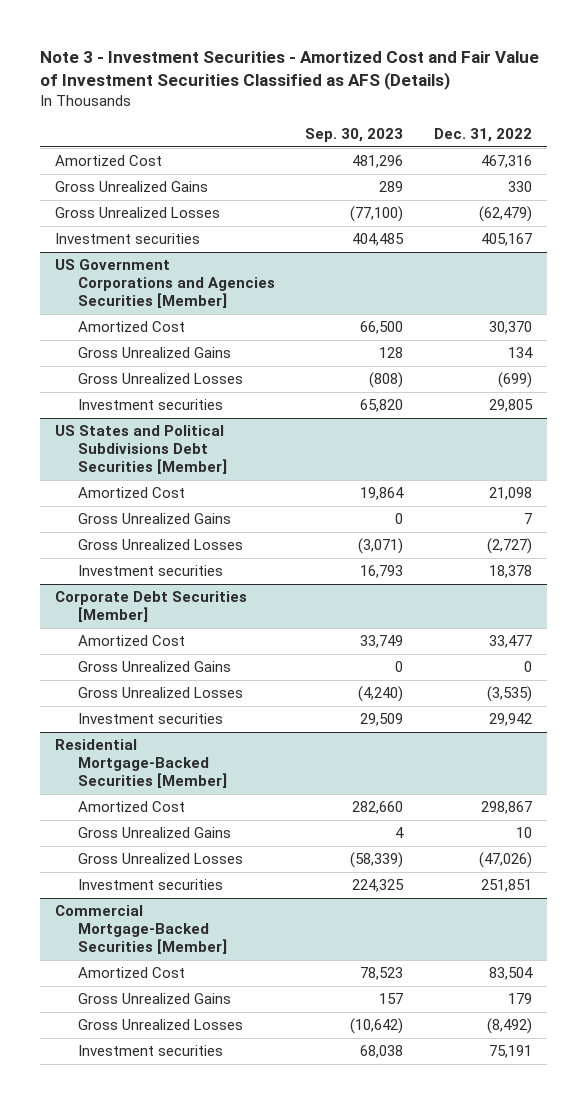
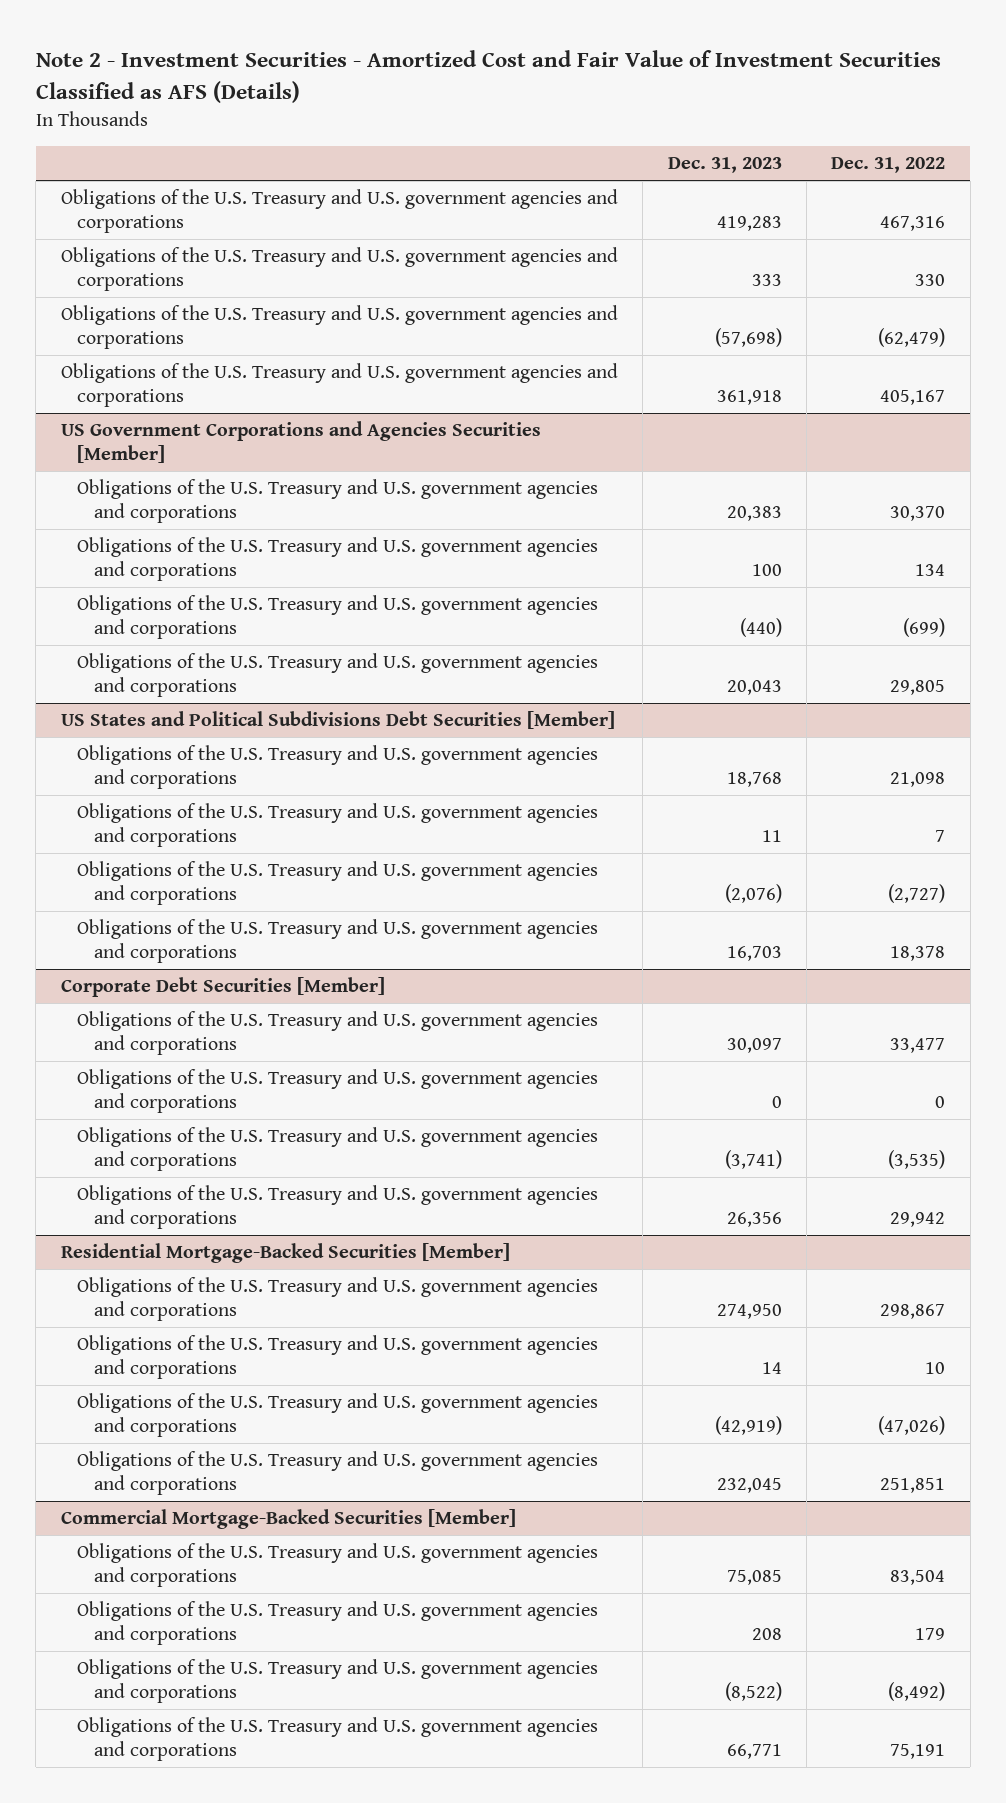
- Note 3 - Investment Securities - Amortized Cost and Fair Value of Investment Securities Classified as AFS (Details)
+ Note 2 - Investment Securities - Amortized Cost and Fair Value of Investment Securities Classified as AFS (Details)
- | Sep. 30, 2023 | Dec. 31, 2022
+ | Dec. 31, 2023 | Dec. 31, 2022
- Amortized Cost | 481,296 | 467,316
- Gross Unrealized Gains | 289 | 330
- Gross Unrealized Losses | (77,100) | (62,479)
- Investment securities | 404,485 | 405,167
+ Obligations of the U.S. Treasury and U.S. government agencies and corporations | 419,283 | 467,316
+ Obligations of the U.S. Treasury and U.S. government agencies and corporations | 333 | 330
+ Obligations of the U.S. Treasury and U.S. government agencies and corporations | (57,698) | (62,479)
+ Obligations of the U.S. Treasury and U.S. government agencies and corporations | 361,918 | 405,167
@ US Government Corporations and Agencies Securities [Member]
- Amortized Cost | 66,500 | 30,370
- Gross Unrealized Gains | 128 | 134
- Gross Unrealized Losses | (808) | (699)
- Investment securities | 65,820 | 29,805
+ Obligations of the U.S. Treasury and U.S. government agencies and corporations | 20,383 | 30,370
+ Obligations of the U.S. Treasury and U.S. government agencies and corporations | 100 | 134
+ Obligations of the U.S. Treasury and U.S. government agencies and corporations | (440) | (699)
+ Obligations of the U.S. Treasury and U.S. government agencies and corporations | 20,043 | 29,805
@ US States and Political Subdivisions Debt Securities [Member]
- Amortized Cost | 19,864 | 21,098
- Gross Unrealized Gains | 0 | 7
- Gross Unrealized Losses | (3,071) | (2,727)
- Investment securities | 16,793 | 18,378
+ Obligations of the U.S. Treasury and U.S. government agencies and corporations | 18,768 | 21,098
+ Obligations of the U.S. Treasury and U.S. government agencies and corporations | 11 | 7
+ Obligations of the U.S. Treasury and U.S. government agencies and corporations | (2,076) | (2,727)
+ Obligations of the U.S. Treasury and U.S. government agencies and corporations | 16,703 | 18,378
@ Corporate Debt Securities [Member]
- Amortized Cost | 33,749 | 33,477
- Gross Unrealized Gains | 0 | 0
- Gross Unrealized Losses | (4,240) | (3,535)
- Investment securities | 29,509 | 29,942
+ Obligations of the U.S. Treasury and U.S. government agencies and corporations | 30,097 | 33,477
+ Obligations of the U.S. Treasury and U.S. government agencies and corporations | 0 | 0
+ Obligations of the U.S. Treasury and U.S. government agencies and corporations | (3,741) | (3,535)
+ Obligations of the U.S. Treasury and U.S. government agencies and corporations | 26,356 | 29,942
@ Residential Mortgage-Backed Securities [Member]
- Amortized Cost | 282,660 | 298,867
- Gross Unrealized Gains | 4 | 10
- Gross Unrealized Losses | (58,339) | (47,026)
- Investment securities | 224,325 | 251,851
+ Obligations of the U.S. Treasury and U.S. government agencies and corporations | 274,950 | 298,867
+ Obligations of the U.S. Treasury and U.S. government agencies and corporations | 14 | 10
+ Obligations of the U.S. Treasury and U.S. government agencies and corporations | (42,919) | (47,026)
+ Obligations of the U.S. Treasury and U.S. government agencies and corporations | 232,045 | 251,851
@ Commercial Mortgage-Backed Securities [Member]
- Amortized Cost | 78,523 | 83,504
- Gross Unrealized Gains | 157 | 179
- Gross Unrealized Losses | (10,642) | (8,492)
- Investment securities | 68,038 | 75,191
+ Obligations of the U.S. Treasury and U.S. government agencies and corporations | 75,085 | 83,504
+ Obligations of the U.S. Treasury and U.S. government agencies and corporations | 208 | 179
+ Obligations of the U.S. Treasury and U.S. government agencies and corporations | (8,522) | (8,492)
+ Obligations of the U.S. Treasury and U.S. government agencies and corporations | 66,771 | 75,191

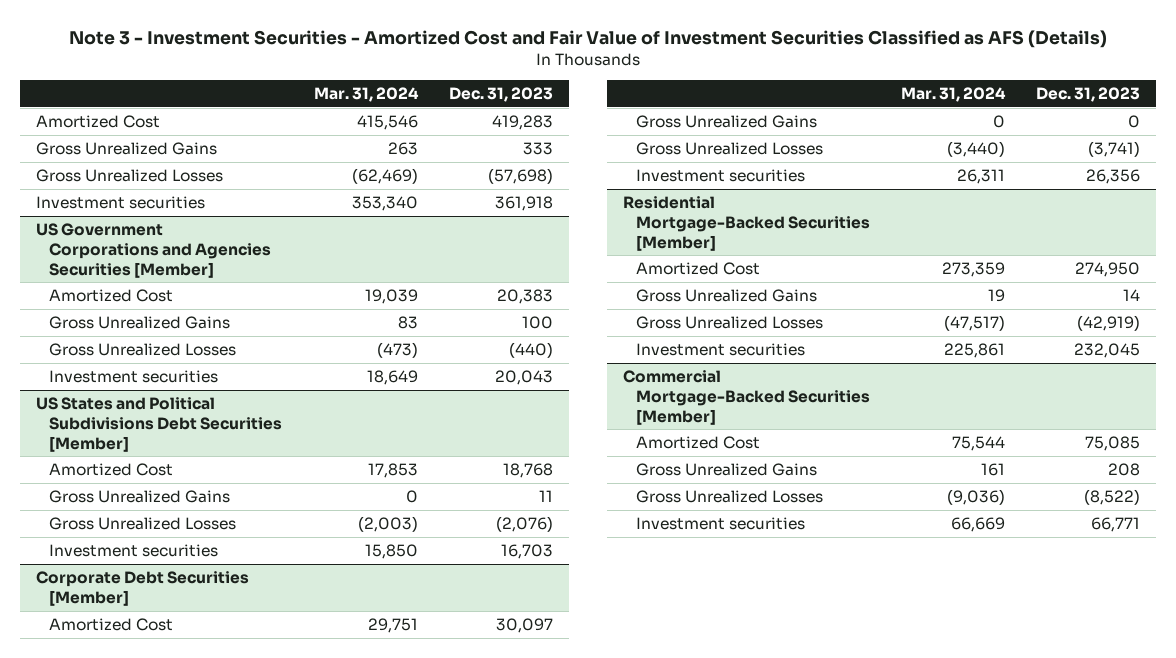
- Note 2 - Investment Securities - Amortized Cost and Fair Value of Investment Securities Classified as AFS (Details)
+ Note 3 - Investment Securities - Amortized Cost and Fair Value of Investment Securities Classified as AFS (Details)
- | Dec. 31, 2023 | Dec. 31, 2022
+ | Mar. 31, 2024 | Dec. 31, 2023
- Obligations of the U.S. Treasury and U.S. government agencies and corporations | 419,283 | 467,316
- Obligations of the U.S. Treasury and U.S. government agencies and corporations | 333 | 330
- Obligations of the U.S. Treasury and U.S. government agencies and corporations | (57,698) | (62,479)
- Obligations of the U.S. Treasury and U.S. government agencies and corporations | 361,918 | 405,167
+ Amortized Cost | 415,546 | 419,283
+ Gross Unrealized Gains | 263 | 333
+ Gross Unrealized Losses | (62,469) | (57,698)
+ Investment securities | 353,340 | 361,918
@ US Government Corporations and Agencies Securities [Member]
- Obligations of the U.S. Treasury and U.S. government agencies and corporations | 20,383 | 30,370
- Obligations of the U.S. Treasury and U.S. government agencies and corporations | 100 | 134
- Obligations of the U.S. Treasury and U.S. government agencies and corporations | (440) | (699)
- Obligations of the U.S. Treasury and U.S. government agencies and corporations | 20,043 | 29,805
+ Amortized Cost | 19,039 | 20,383
+ Gross Unrealized Gains | 83 | 100
+ Gross Unrealized Losses | (473) | (440)
+ Investment securities | 18,649 | 20,043
@ US States and Political Subdivisions Debt Securities [Member]
- Obligations of the U.S. Treasury and U.S. government agencies and corporations | 18,768 | 21,098
- Obligations of the U.S. Treasury and U.S. government agencies and corporations | 11 | 7
- Obligations of the U.S. Treasury and U.S. government agencies and corporations | (2,076) | (2,727)
- Obligations of the U.S. Treasury and U.S. government agencies and corporations | 16,703 | 18,378
+ Amortized Cost | 17,853 | 18,768
+ Gross Unrealized Gains | 0 | 11
+ Gross Unrealized Losses | (2,003) | (2,076)
+ Investment securities | 15,850 | 16,703
@ Corporate Debt Securities [Member]
- Obligations of the U.S. Treasury and U.S. government agencies and corporations | 30,097 | 33,477
- Obligations of the U.S. Treasury and U.S. government agencies and corporations | 0 | 0
- Obligations of the U.S. Treasury and U.S. government agencies and corporations | (3,741) | (3,535)
- Obligations of the U.S. Treasury and U.S. government agencies and corporations | 26,356 | 29,942
+ Amortized Cost | 29,751 | 30,097
+ Gross Unrealized Gains | 0 | 0
+ Gross Unrealized Losses | (3,440) | (3,741)
+ Investment securities | 26,311 | 26,356
@ Residential Mortgage-Backed Securities [Member]
- Obligations of the U.S. Treasury and U.S. government agencies and corporations | 274,950 | 298,867
- Obligations of the U.S. Treasury and U.S. government agencies and corporations | 14 | 10
- Obligations of the U.S. Treasury and U.S. government agencies and corporations | (42,919) | (47,026)
- Obligations of the U.S. Treasury and U.S. government agencies and corporations | 232,045 | 251,851
+ Amortized Cost | 273,359 | 274,950
+ Gross Unrealized Gains | 19 | 14
+ Gross Unrealized Losses | (47,517) | (42,919)
+ Investment securities | 225,861 | 232,045
@ Commercial Mortgage-Backed Securities [Member]
- Obligations of the U.S. Treasury and U.S. government agencies and corporations | 75,085 | 83,504
- Obligations of the U.S. Treasury and U.S. government agencies and corporations | 208 | 179
- Obligations of the U.S. Treasury and U.S. government agencies and corporations | (8,522) | (8,492)
- Obligations of the U.S. Treasury and U.S. government agencies and corporations | 66,771 | 75,191
+ Amortized Cost | 75,544 | 75,085
+ Gross Unrealized Gains | 161 | 208
+ Gross Unrealized Losses | (9,036) | (8,522)
+ Investment securities | 66,669 | 66,771

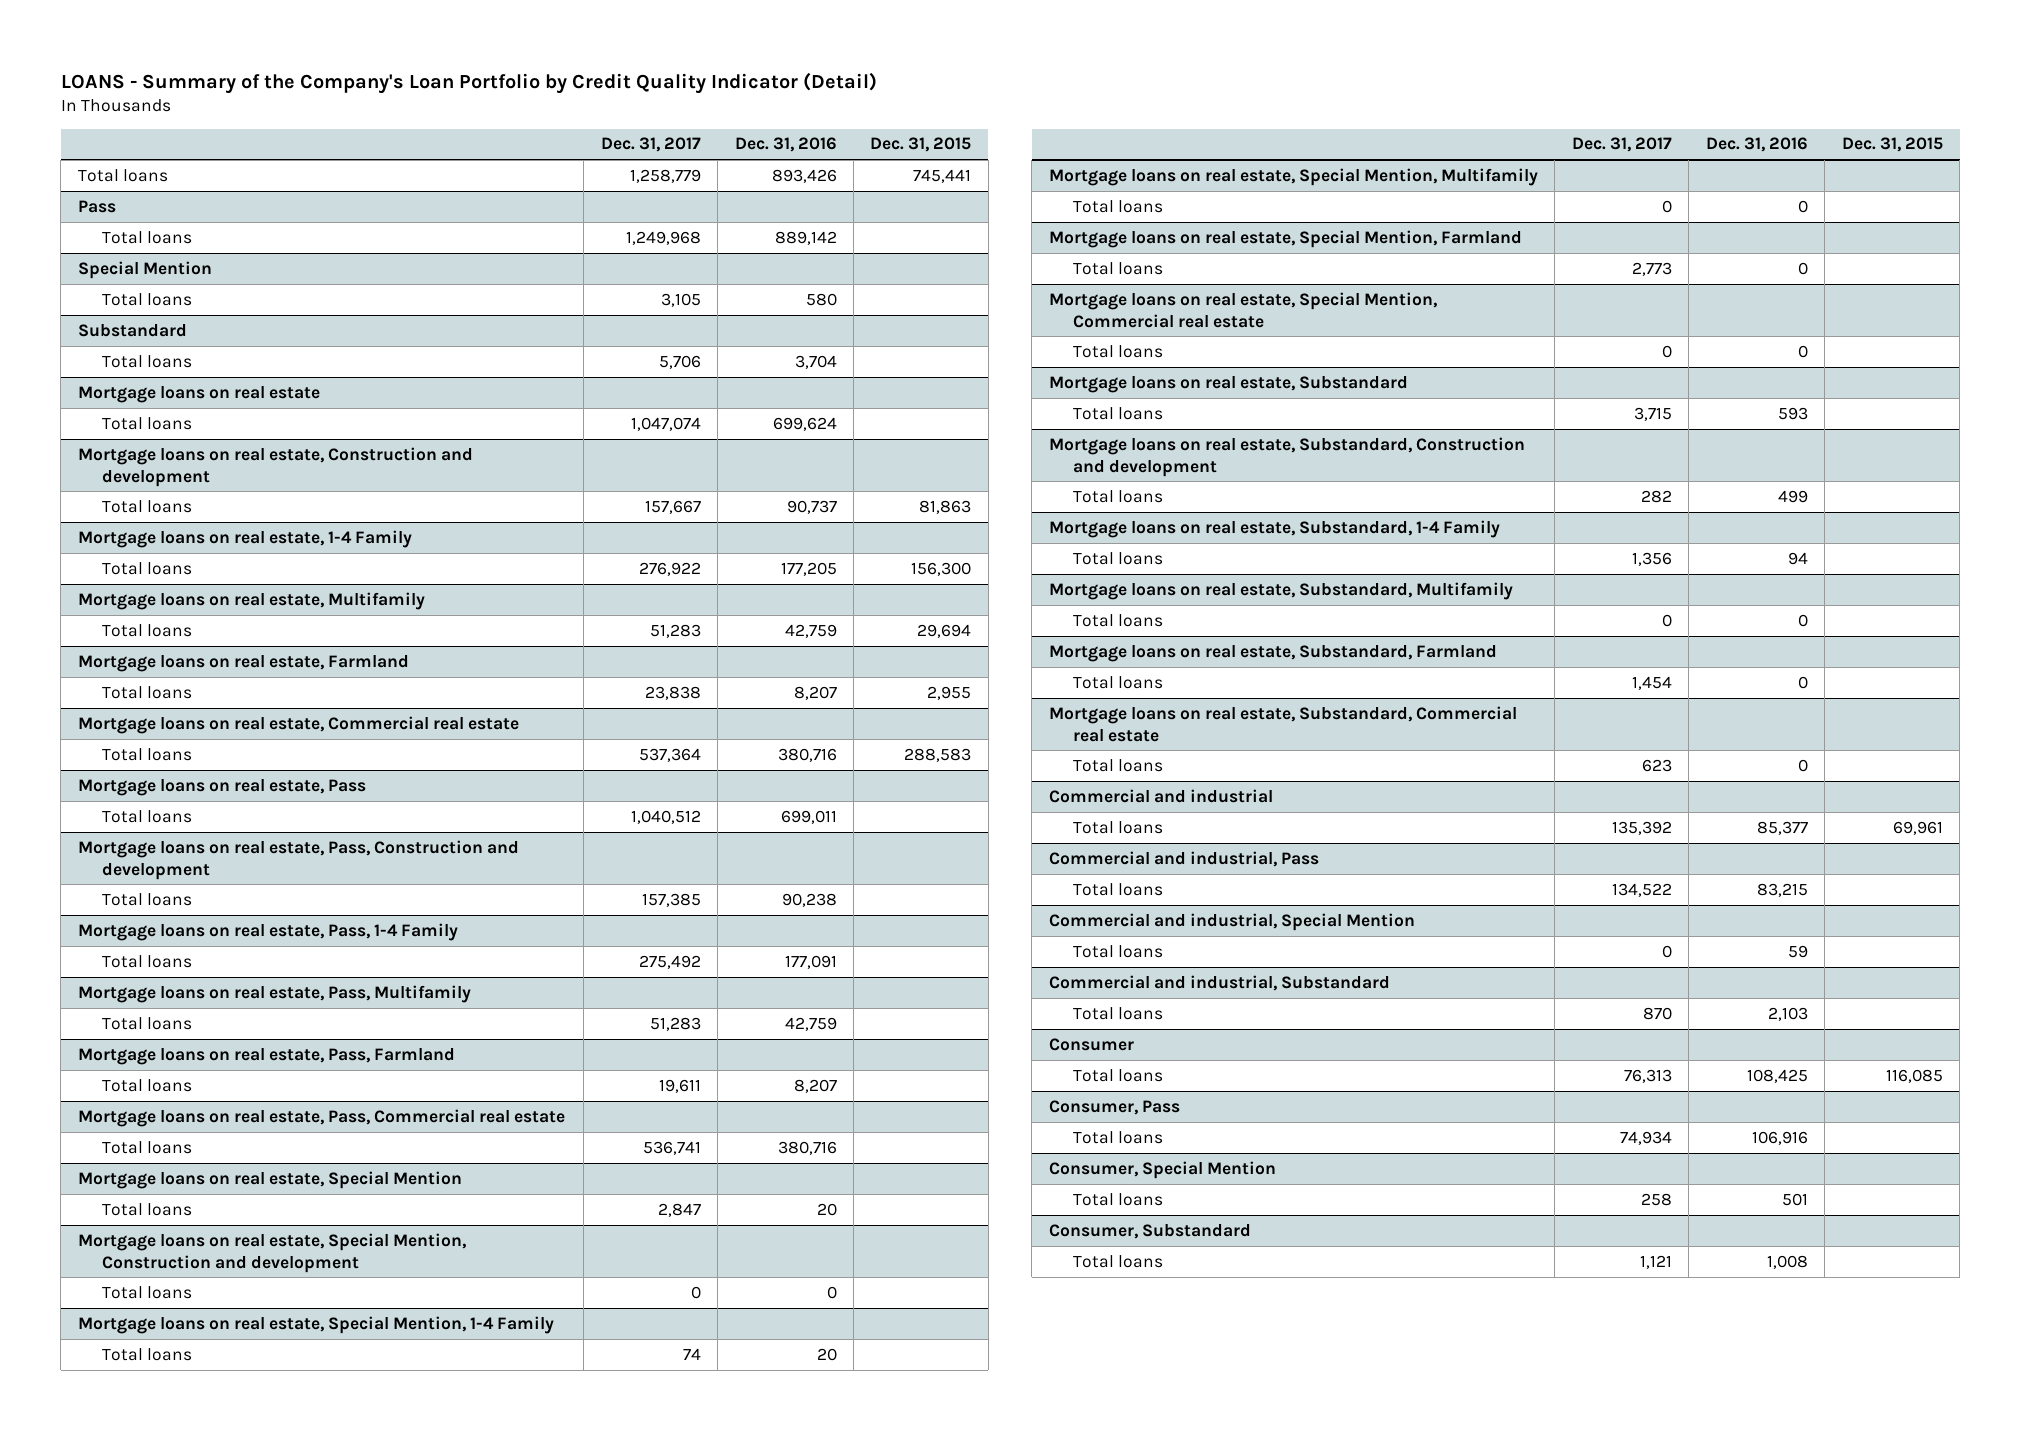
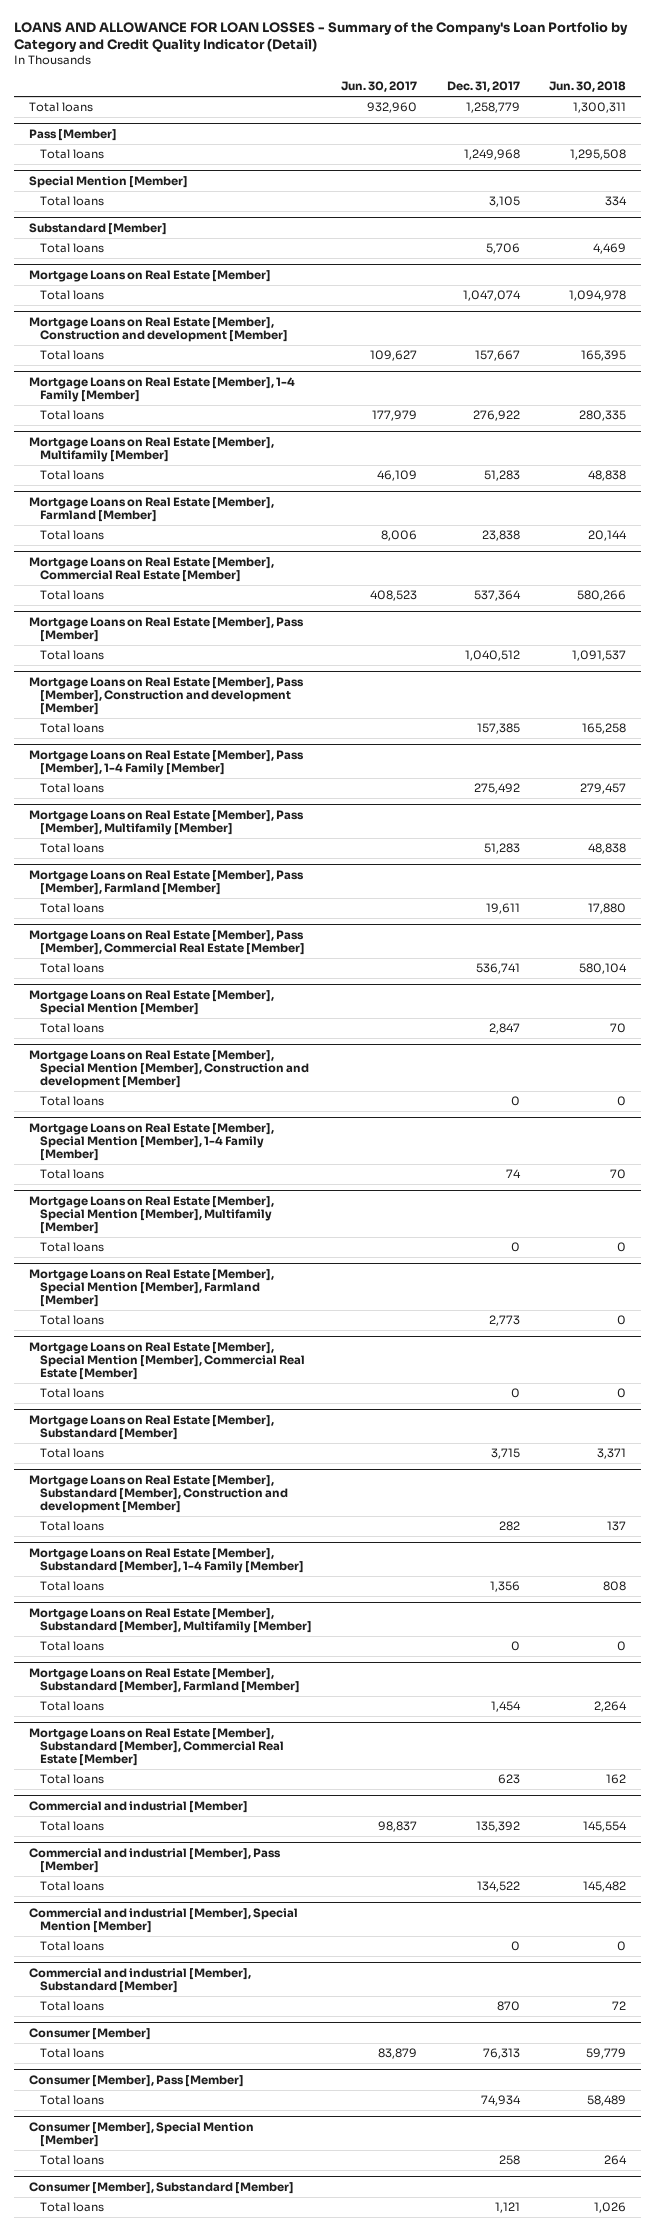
- LOANS - Summary of the Company's Loan Portfolio by Credit Quality Indicator (Detail)
+ LOANS AND ALLOWANCE FOR LOAN LOSSES - Summary of the Company's Loan Portfolio by Category and Credit Quality Indicator (Detail)
- | Dec. 31, 2017 | Dec. 31, 2016 | Dec. 31, 2015
+ | Jun. 30, 2017 | Dec. 31, 2017 | Jun. 30, 2018
- Pass
+ Pass [Member]
- Special Mention
+ Special Mention [Member]
- Substandard
+ Substandard [Member]
- Mortgage loans on real estate
+ Mortgage Loans on Real Estate [Member]
- Mortgage loans on real estate, Construction and development
+ Mortgage Loans on Real Estate [Member], Construction and development [Member]
- Mortgage loans on real estate, 1-4 Family
+ Mortgage Loans on Real Estate [Member], 1-4 Family [Member]
- Mortgage loans on real estate, Multifamily
+ Mortgage Loans on Real Estate [Member], Multifamily [Member]
- Mortgage loans on real estate, Farmland
+ Mortgage Loans on Real Estate [Member], Farmland [Member]
- Mortgage loans on real estate, Commercial real estate
+ Mortgage Loans on Real Estate [Member], Commercial Real Estate [Member]
- Mortgage loans on real estate, Pass
+ Mortgage Loans on Real Estate [Member], Pass [Member]
- Mortgage loans on real estate, Pass, Construction and development
+ Mortgage Loans on Real Estate [Member], Pass [Member], Construction and development [Member]
- Mortgage loans on real estate, Pass, 1-4 Family
+ Mortgage Loans on Real Estate [Member], Pass [Member], 1-4 Family [Member]
- Mortgage loans on real estate, Pass, Multifamily
+ Mortgage Loans on Real Estate [Member], Pass [Member], Multifamily [Member]
- Mortgage loans on real estate, Pass, Farmland
+ Mortgage Loans on Real Estate [Member], Pass [Member], Farmland [Member]
- Mortgage loans on real estate, Pass, Commercial real estate
+ Mortgage Loans on Real Estate [Member], Pass [Member], Commercial Real Estate [Member]
- Mortgage loans on real estate, Special Mention
+ Mortgage Loans on Real Estate [Member], Special Mention [Member]
- Mortgage loans on real estate, Special Mention, Construction and development
+ Mortgage Loans on Real Estate [Member], Special Mention [Member], Construction and development [Member]
- Mortgage loans on real estate, Special Mention, 1-4 Family
+ Mortgage Loans on Real Estate [Member], Special Mention [Member], 1-4 Family [Member]
- Mortgage loans on real estate, Special Mention, Multifamily
+ Mortgage Loans on Real Estate [Member], Special Mention [Member], Multifamily [Member]
- Mortgage loans on real estate, Special Mention, Farmland
+ Mortgage Loans on Real Estate [Member], Special Mention [Member], Farmland [Member]
- Mortgage loans on real estate, Special Mention, Commercial real estate
+ Mortgage Loans on Real Estate [Member], Special Mention [Member], Commercial Real Estate [Member]
- Mortgage loans on real estate, Substandard
+ Mortgage Loans on Real Estate [Member], Substandard [Member]
- Mortgage loans on real estate, Substandard, Construction and development
+ Mortgage Loans on Real Estate [Member], Substandard [Member], Construction and development [Member]
- Mortgage loans on real estate, Substandard, 1-4 Family
+ Mortgage Loans on Real Estate [Member], Substandard [Member], 1-4 Family [Member]
- Mortgage loans on real estate, Substandard, Multifamily
+ Mortgage Loans on Real Estate [Member], Substandard [Member], Multifamily [Member]
- Mortgage loans on real estate, Substandard, Farmland
+ Mortgage Loans on Real Estate [Member], Substandard [Member], Farmland [Member]
- Mortgage loans on real estate, Substandard, Commercial real estate
+ Mortgage Loans on Real Estate [Member], Substandard [Member], Commercial Real Estate [Member]
- Commercial and industrial
+ Commercial and industrial [Member]
- Commercial and industrial, Pass
+ Commercial and industrial [Member], Pass [Member]
- Commercial and industrial, Special Mention
+ Commercial and industrial [Member], Special Mention [Member]
- Commercial and industrial, Substandard
+ Commercial and industrial [Member], Substandard [Member]
- Consumer
+ Consumer [Member]
- Consumer, Pass
+ Consumer [Member], Pass [Member]
- Consumer, Special Mention
+ Consumer [Member], Special Mention [Member]
- Consumer, Substandard
+ Consumer [Member], Substandard [Member]

